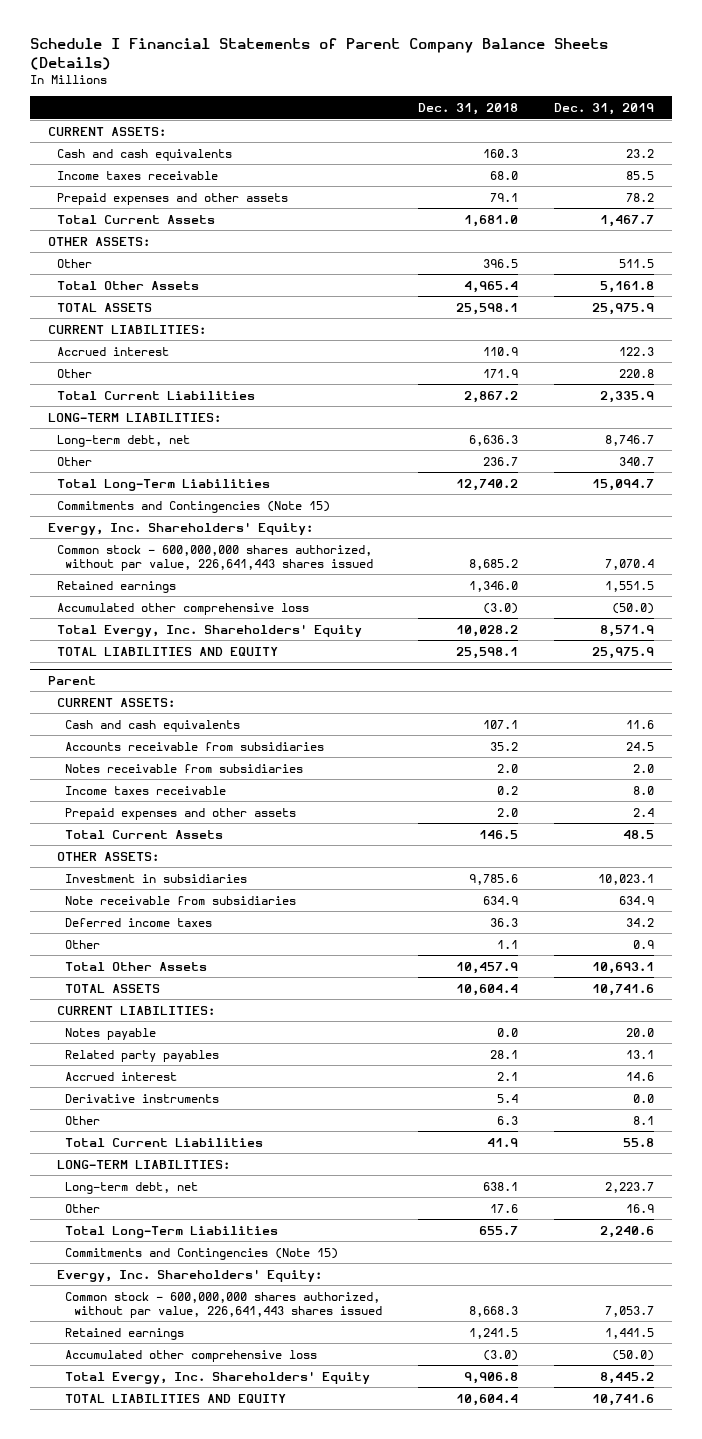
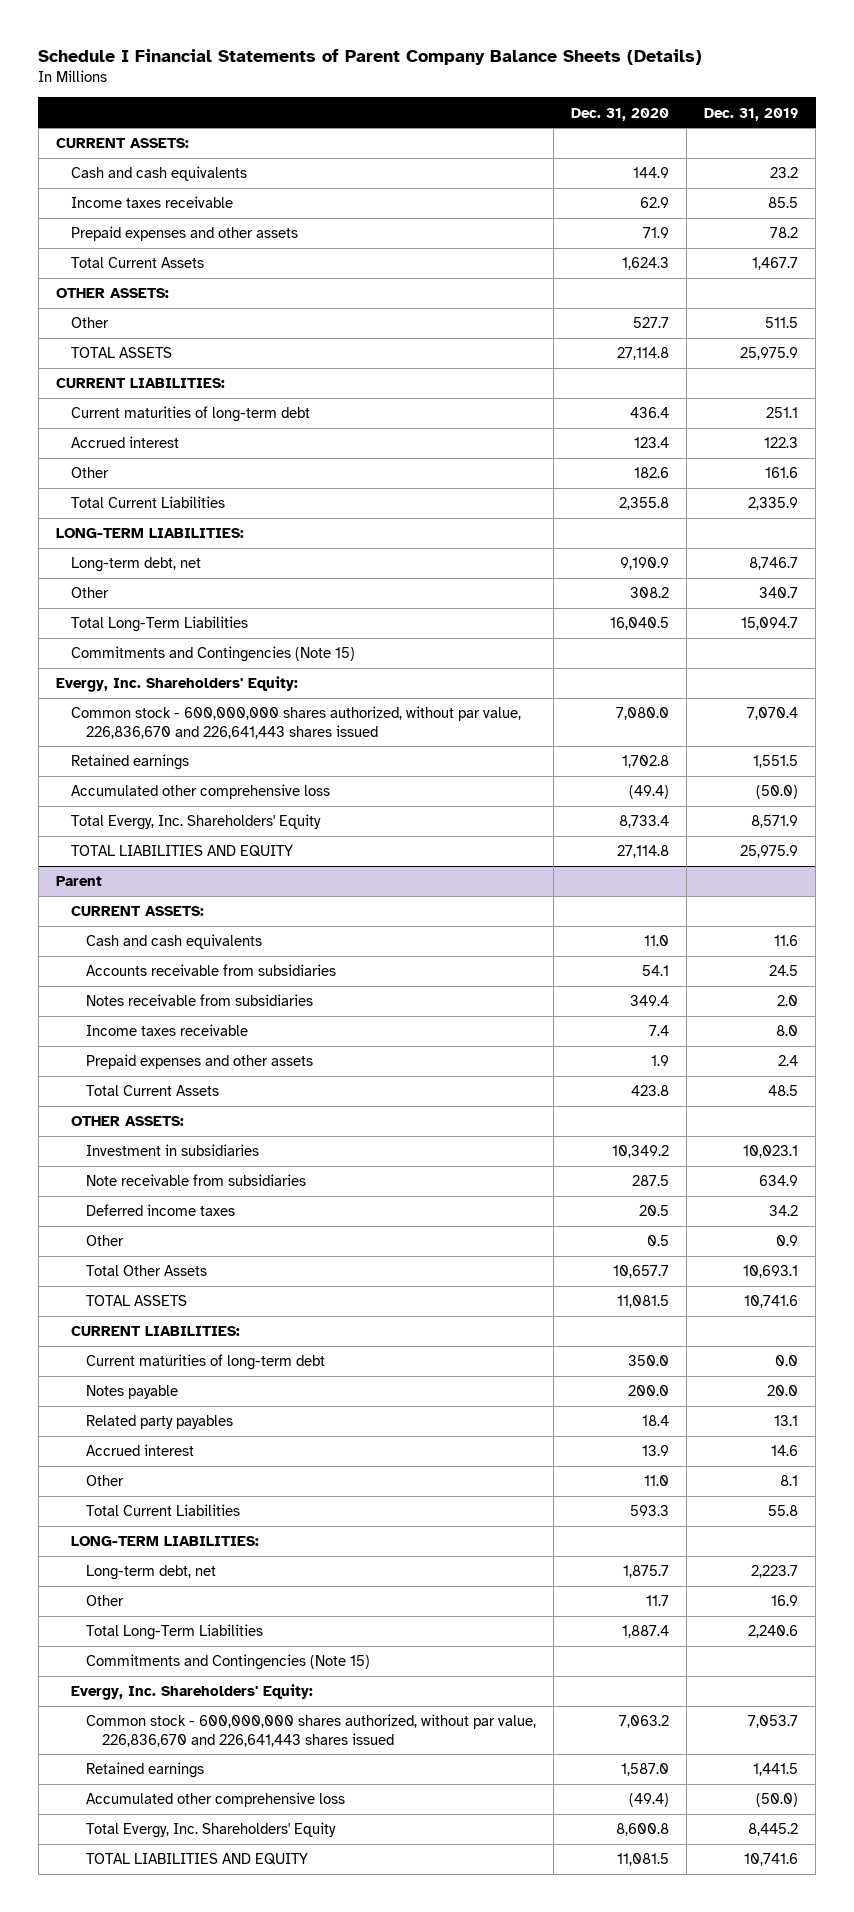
- | Dec. 31, 2018 | Dec. 31, 2019
+ | Dec. 31, 2020 | Dec. 31, 2019
- Total Other Assets | 4,965.4 | 5,161.8
+ Current maturities of long-term debt | 436.4 | 251.1
- Other | 171.9 | 220.8
+ Other | 182.6 | 161.6
- Common stock - 600,000,000 shares authorized, without par value, 226,641,443 shares issued | 8,685.2 | 7,070.4
+ Common stock - 600,000,000 shares authorized, without par value, 226,836,670 and 226,641,443 shares issued | 7,080.0 | 7,070.4
@ Parent
+ Current maturities of long-term debt | 350.0 | 0.0
- Derivative instruments | 5.4 | 0.0
- Common stock - 600,000,000 shares authorized, without par value, 226,641,443 shares issued | 8,668.3 | 7,053.7
+ Common stock - 600,000,000 shares authorized, without par value, 226,836,670 and 226,641,443 shares issued | 7,063.2 | 7,053.7

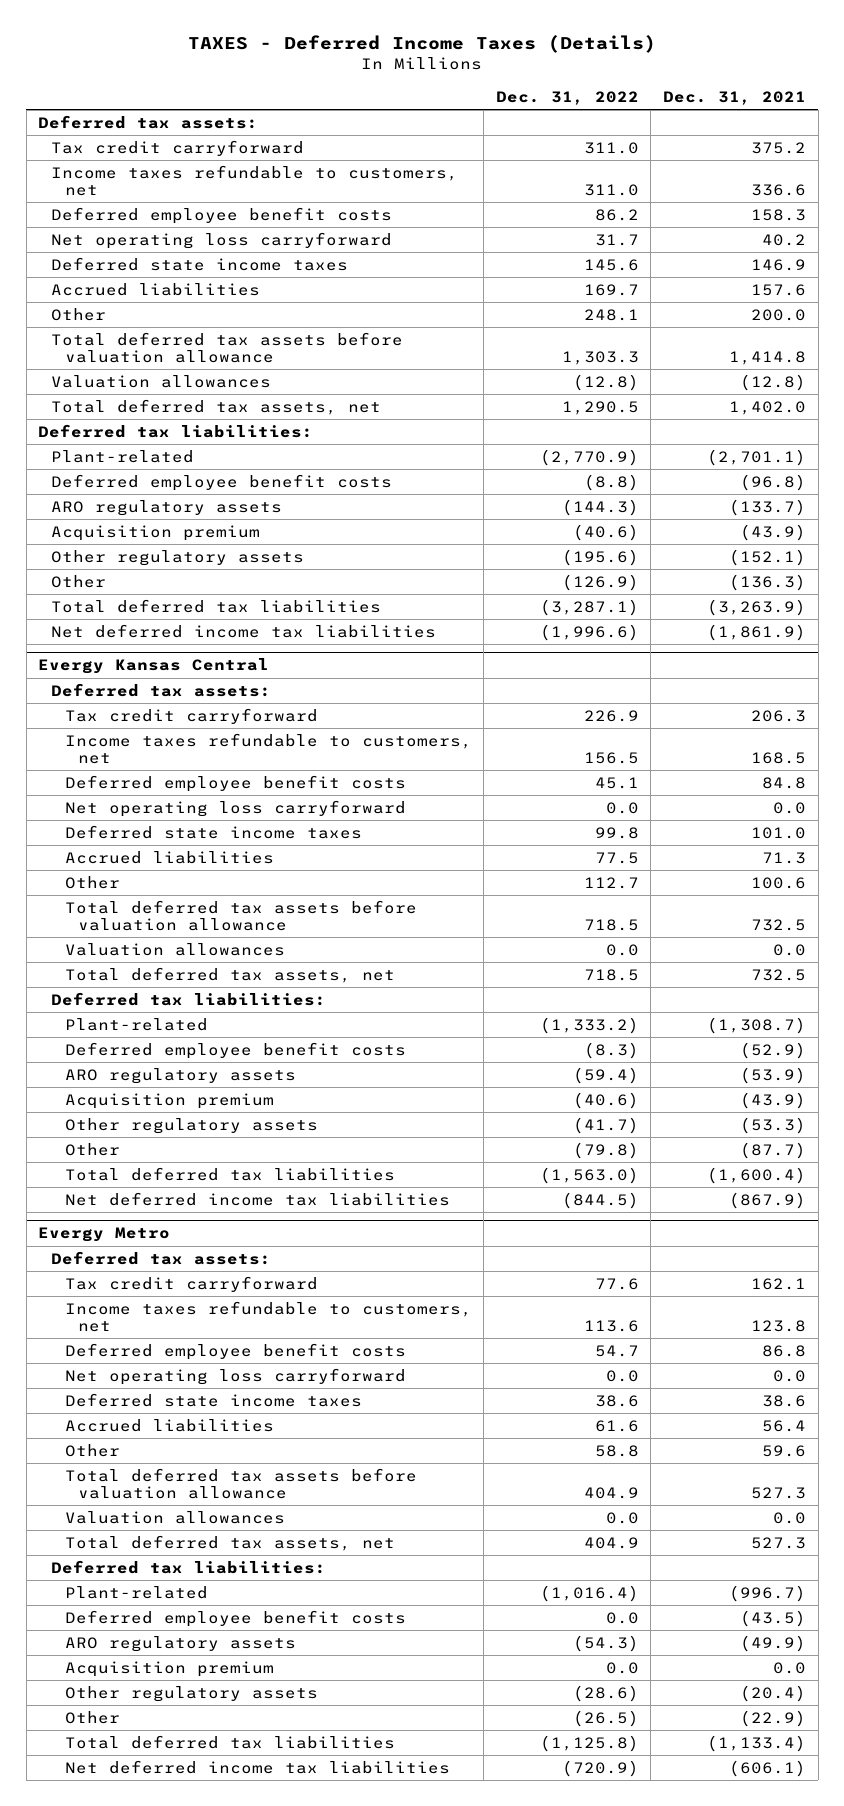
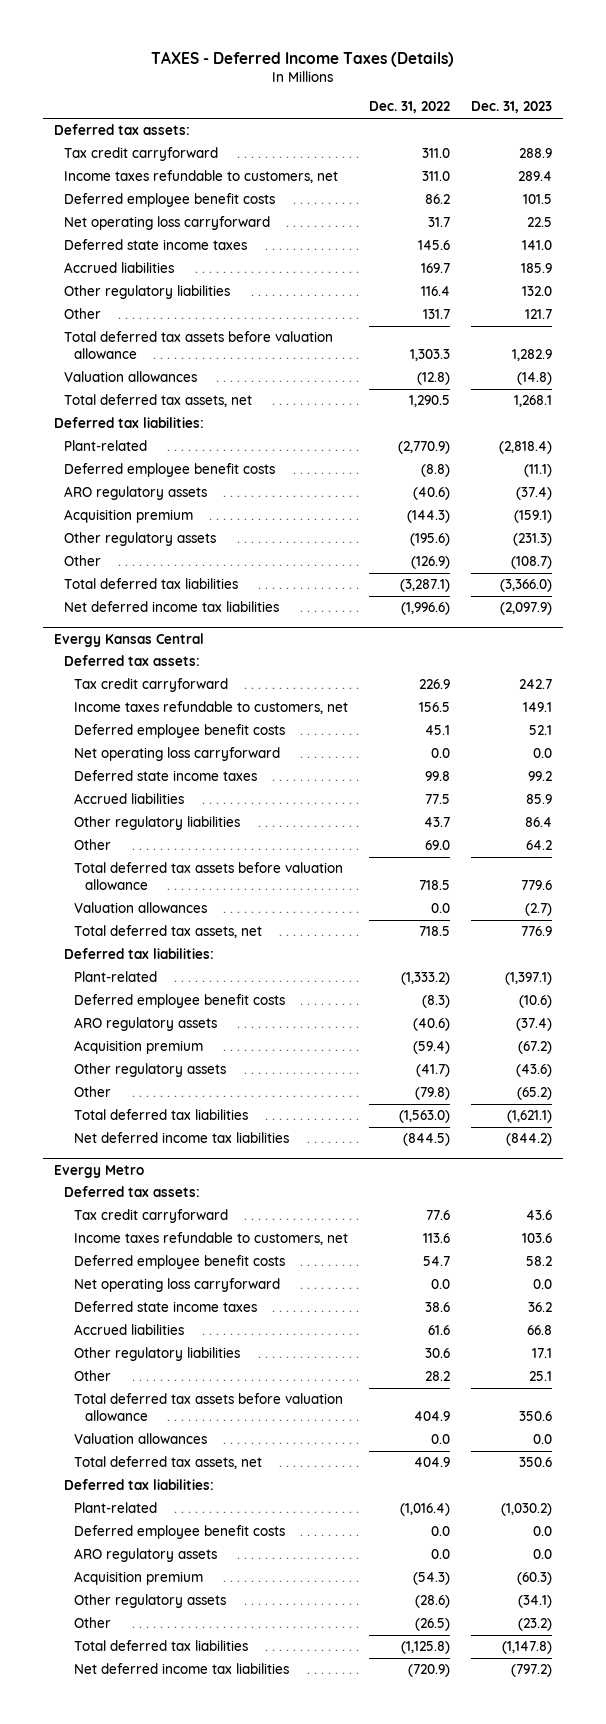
- | Dec. 31, 2022 | Dec. 31, 2021
+ | Dec. 31, 2022 | Dec. 31, 2023
- Other | 248.1 | 200.0
+ Other regulatory liabilities | 116.4 | 132.0
+ Other | 131.7 | 121.7
- ARO regulatory assets | (144.3) | (133.7)
- Acquisition premium | (40.6) | (43.9)
+ ARO regulatory assets | (40.6) | (37.4)
+ Acquisition premium | (144.3) | (159.1)
@ Evergy Kansas Central
- Other | 112.7 | 100.6
+ Other regulatory liabilities | 43.7 | 86.4
+ Other | 69.0 | 64.2
- ARO regulatory assets | (59.4) | (53.9)
- Acquisition premium | (40.6) | (43.9)
+ ARO regulatory assets | (40.6) | (37.4)
+ Acquisition premium | (59.4) | (67.2)
@ Evergy Metro
- Other | 58.8 | 59.6
+ Other regulatory liabilities | 30.6 | 17.1
+ Other | 28.2 | 25.1
- ARO regulatory assets | (54.3) | (49.9)
- Acquisition premium | 0.0 | 0.0
+ ARO regulatory assets | 0.0 | 0.0
+ Acquisition premium | (54.3) | (60.3)

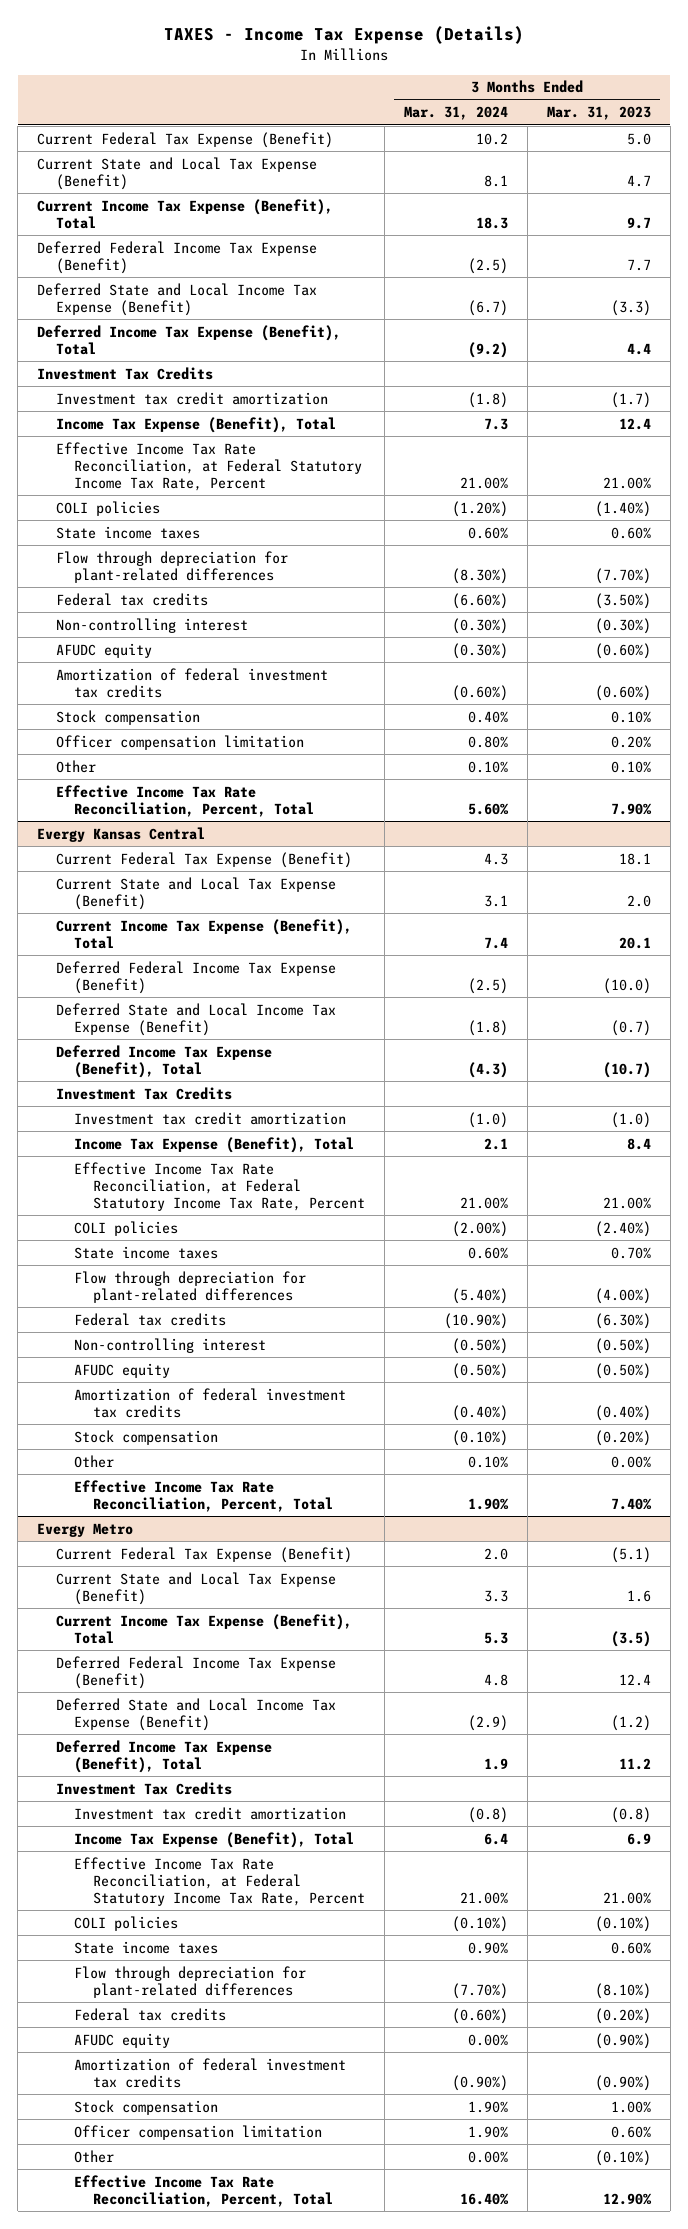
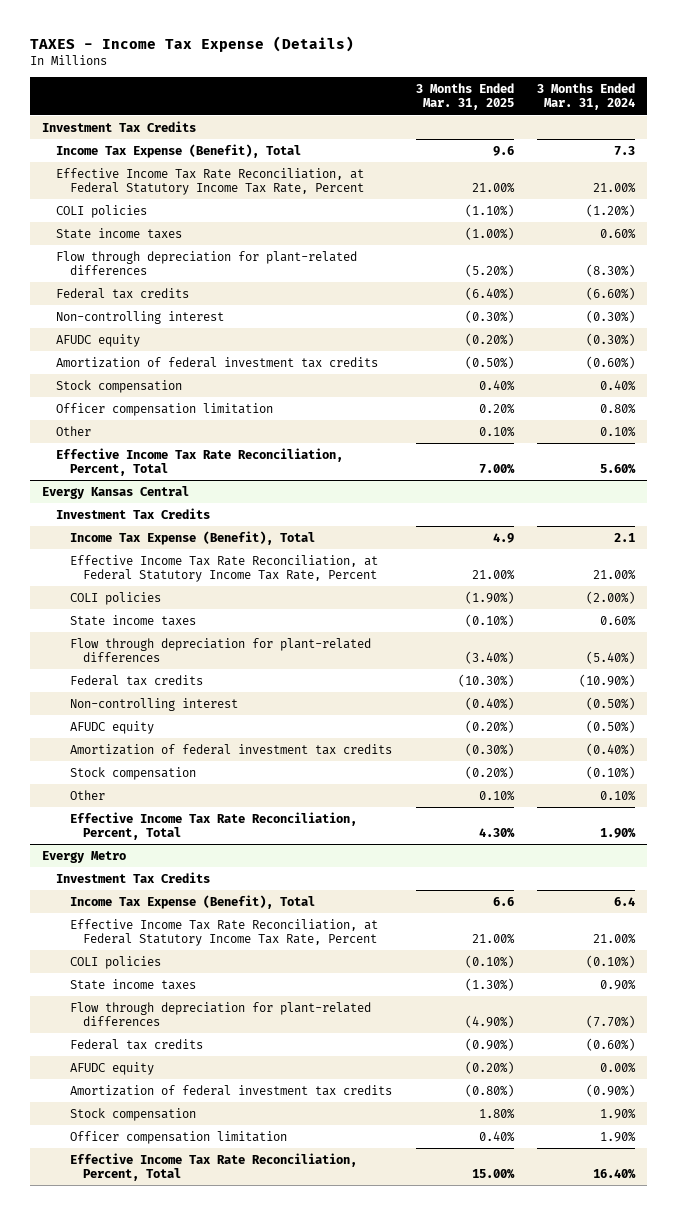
- | 3 Months Ended Mar. 31, 2024 | 3 Months Ended Mar. 31, 2023
+ | 3 Months Ended Mar. 31, 2025 | 3 Months Ended Mar. 31, 2024
- Current Federal Tax Expense (Benefit) | 10.2 | 5.0
- Current State and Local Tax Expense (Benefit) | 8.1 | 4.7
- Current Income Tax Expense (Benefit), Total | 18.3 | 9.7
- Deferred Federal Income Tax Expense (Benefit) | (2.5) | 7.7
- Deferred State and Local Income Tax Expense (Benefit) | (6.7) | (3.3)
- Deferred Income Tax Expense (Benefit), Total | (9.2) | 4.4
- Investment tax credit amortization | (1.8) | (1.7)
@ Evergy Kansas Central
- Current Federal Tax Expense (Benefit) | 4.3 | 18.1
- Current State and Local Tax Expense (Benefit) | 3.1 | 2.0
- Current Income Tax Expense (Benefit), Total | 7.4 | 20.1
- Deferred Federal Income Tax Expense (Benefit) | (2.5) | (10.0)
- Deferred State and Local Income Tax Expense (Benefit) | (1.8) | (0.7)
- Deferred Income Tax Expense (Benefit), Total | (4.3) | (10.7)
- Investment tax credit amortization | (1.0) | (1.0)
@ Evergy Metro
- Current Federal Tax Expense (Benefit) | 2.0 | (5.1)
- Current State and Local Tax Expense (Benefit) | 3.3 | 1.6
- Current Income Tax Expense (Benefit), Total | 5.3 | (3.5)
- Deferred Federal Income Tax Expense (Benefit) | 4.8 | 12.4
- Deferred State and Local Income Tax Expense (Benefit) | (2.9) | (1.2)
- Deferred Income Tax Expense (Benefit), Total | 1.9 | 11.2
- Investment tax credit amortization | (0.8) | (0.8)
- Other | 0.00% | (0.10%)

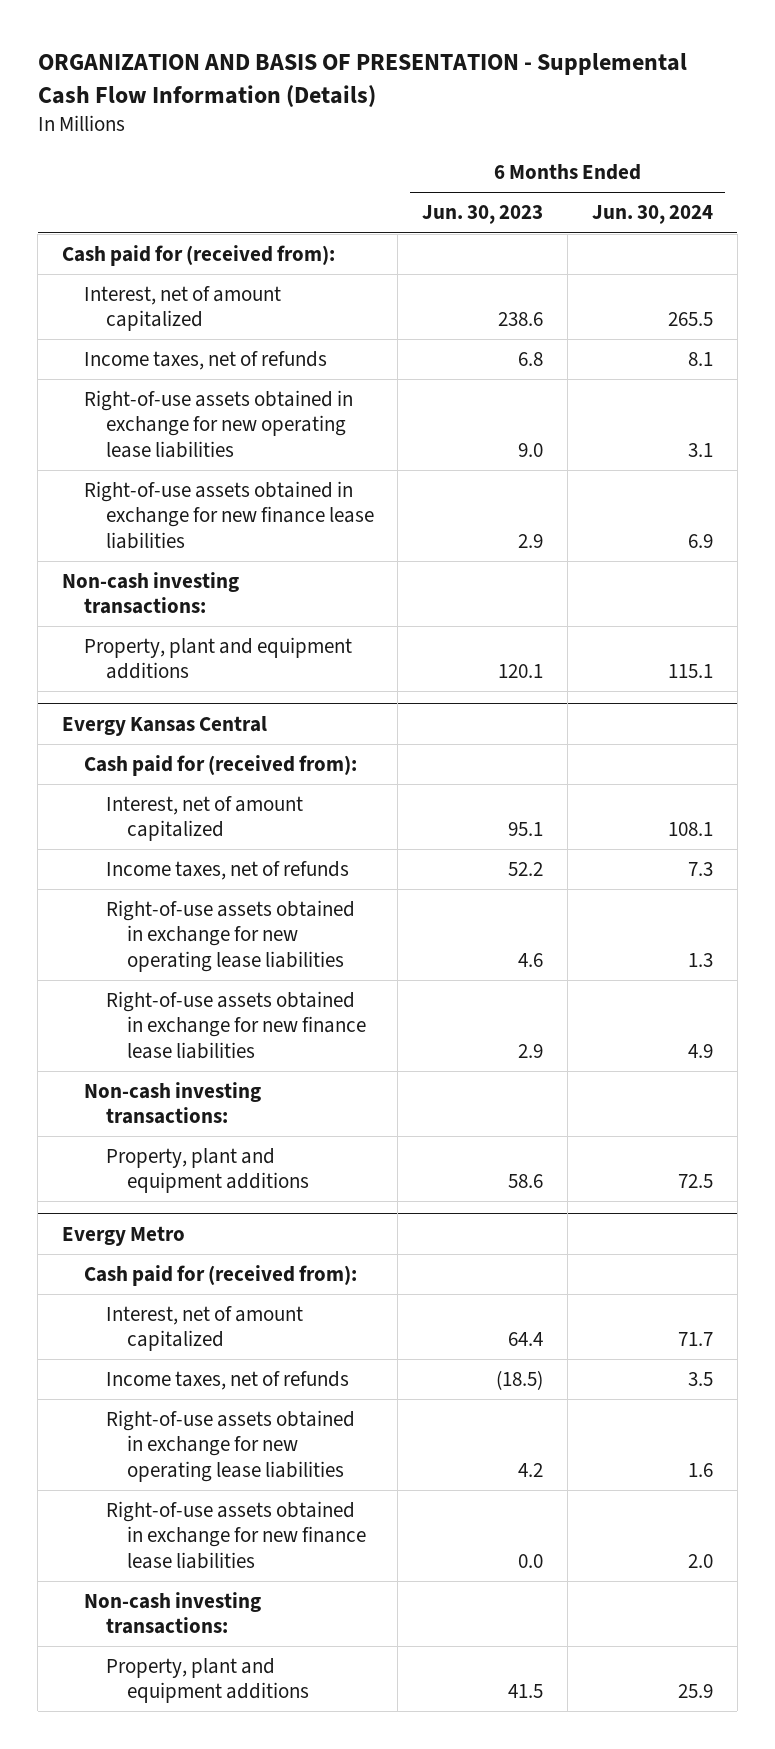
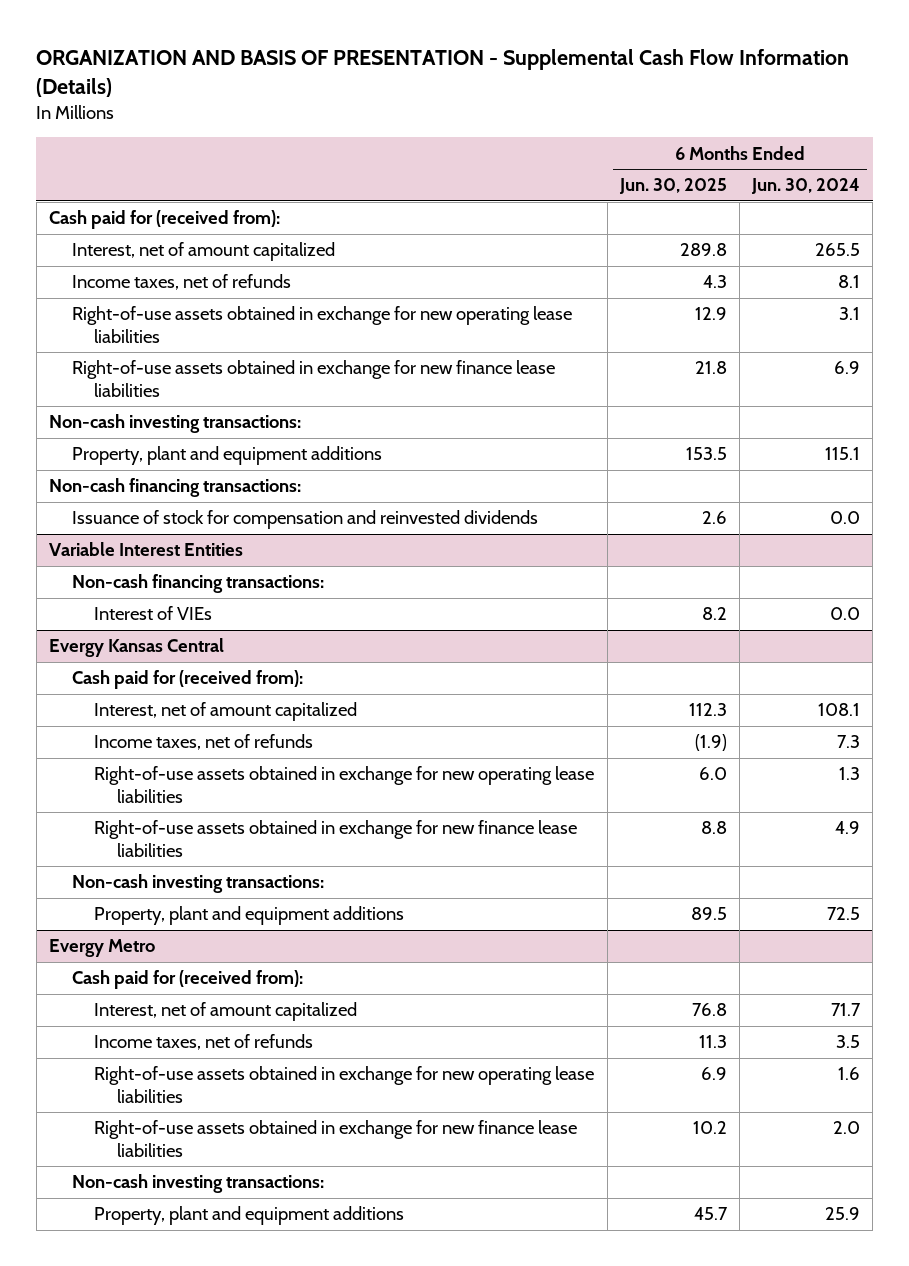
- | 6 Months Ended Jun. 30, 2023 | 6 Months Ended Jun. 30, 2024
+ | 6 Months Ended Jun. 30, 2025 | 6 Months Ended Jun. 30, 2024
+ Non-cash financing transactions:
+ Issuance of stock for compensation and reinvested dividends | 2.6 | 0.0
+ Variable Interest Entities
+ Non-cash financing transactions:
+ Interest of VIEs | 8.2 | 0.0

